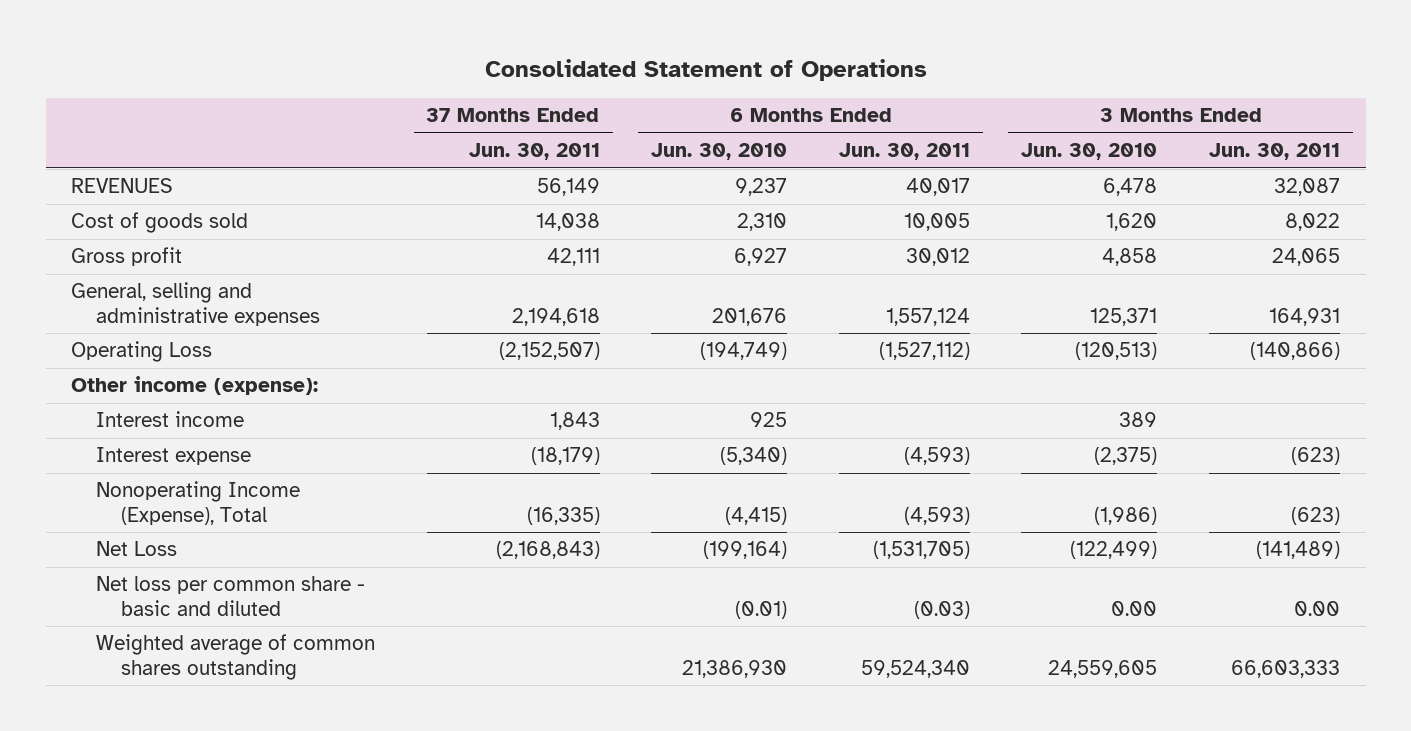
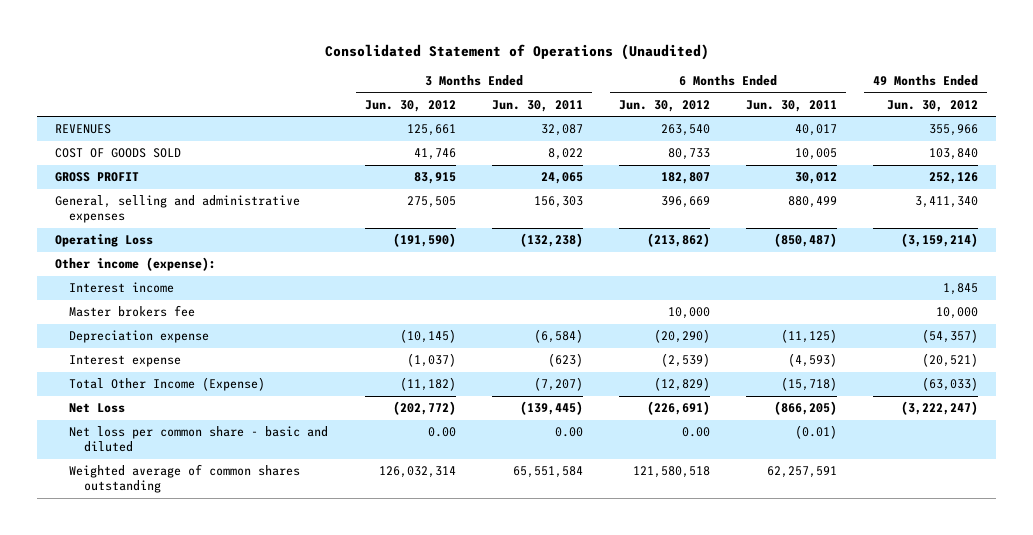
- Consolidated Statement of Operations
+ Consolidated Statement of Operations (Unaudited)
- | 37 Months Ended Jun. 30, 2011 | 6 Months Ended Jun. 30, 2010 | 6 Months Ended Jun. 30, 2011 | 3 Months Ended Jun. 30, 2010 | 3 Months Ended Jun. 30, 2011
+ | 3 Months Ended Jun. 30, 2012 | 3 Months Ended Jun. 30, 2011 | 6 Months Ended Jun. 30, 2012 | 6 Months Ended Jun. 30, 2011 | 49 Months Ended Jun. 30, 2012
- Cost of goods sold | 14,038 | 2,310 | 10,005 | 1,620 | 8,022
- Gross profit | 42,111 | 6,927 | 30,012 | 4,858 | 24,065
- General, selling and administrative expenses | 2,194,618 | 201,676 | 1,557,124 | 125,371 | 164,931
- Operating Loss | (2,152,507) | (194,749) | (1,527,112) | (120,513) | (140,866)
+ COST OF GOODS SOLD | 41,746 | 8,022 | 80,733 | 10,005 | 103,840
+ GROSS PROFIT | 83,915 | 24,065 | 182,807 | 30,012 | 252,126
+ General, selling and administrative expenses | 275,505 | 156,303 | 396,669 | 880,499 | 3,411,340
+ Operating Loss | (191,590) | (132,238) | (213,862) | (850,487) | (3,159,214)
+ Master brokers fee | | | 10,000 | | 10,000
+ Depreciation expense | (10,145) | (6,584) | (20,290) | (11,125) | (54,357)
- Nonoperating Income (Expense), Total | (16,335) | (4,415) | (4,593) | (1,986) | (623)
- Net Loss | (2,168,843) | (199,164) | (1,531,705) | (122,499) | (141,489)
- Net loss per common share - basic and diluted | | (0.01) | (0.03) | 0.00 | 0.00
- Weighted average of common shares outstanding | | 21,386,930 | 59,524,340 | 24,559,605 | 66,603,333
+ Total Other Income (Expense) | (11,182) | (7,207) | (12,829) | (15,718) | (63,033)
+ Net Loss | (202,772) | (139,445) | (226,691) | (866,205) | (3,222,247)
+ Net loss per common share - basic and diluted | 0.00 | 0.00 | 0.00 | (0.01) |
+ Weighted average of common shares outstanding | 126,032,314 | 65,551,584 | 121,580,518 | 62,257,591 |

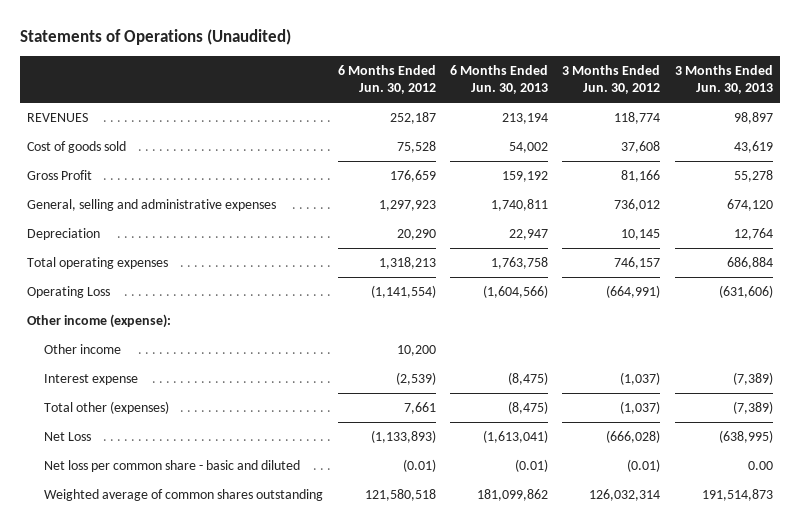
- Consolidated Statement of Operations (Unaudited)
+ Statements of Operations (Unaudited)
- | 3 Months Ended Jun. 30, 2012 | 3 Months Ended Jun. 30, 2011 | 6 Months Ended Jun. 30, 2012 | 6 Months Ended Jun. 30, 2011 | 49 Months Ended Jun. 30, 2012
+ | 6 Months Ended Jun. 30, 2012 | 6 Months Ended Jun. 30, 2013 | 3 Months Ended Jun. 30, 2012 | 3 Months Ended Jun. 30, 2013
- REVENUES | 125,661 | 32,087 | 263,540 | 40,017 | 355,966
- COST OF GOODS SOLD | 41,746 | 8,022 | 80,733 | 10,005 | 103,840
- GROSS PROFIT | 83,915 | 24,065 | 182,807 | 30,012 | 252,126
- General, selling and administrative expenses | 275,505 | 156,303 | 396,669 | 880,499 | 3,411,340
- Operating Loss | (191,590) | (132,238) | (213,862) | (850,487) | (3,159,214)
+ REVENUES | 252,187 | 213,194 | 118,774 | 98,897
+ Cost of goods sold | 75,528 | 54,002 | 37,608 | 43,619
+ Gross Profit | 176,659 | 159,192 | 81,166 | 55,278
+ General, selling and administrative expenses | 1,297,923 | 1,740,811 | 736,012 | 674,120
+ Depreciation | 20,290 | 22,947 | 10,145 | 12,764
+ Total operating expenses | 1,318,213 | 1,763,758 | 746,157 | 686,884
+ Operating Loss | (1,141,554) | (1,604,566) | (664,991) | (631,606)
- Interest income | | | | | 1,845
- Master brokers fee | | | 10,000 | | 10,000
- Depreciation expense | (10,145) | (6,584) | (20,290) | (11,125) | (54,357)
+ Other income | 10,200 | | |
- Total Other Income (Expense) | (11,182) | (7,207) | (12,829) | (15,718) | (63,033)
- Net Loss | (202,772) | (139,445) | (226,691) | (866,205) | (3,222,247)
- Net loss per common share - basic and diluted | 0.00 | 0.00 | 0.00 | (0.01) |
+ Total other (expenses) | 7,661 | (8,475) | (1,037) | (7,389)
+ Net Loss | (1,133,893) | (1,613,041) | (666,028) | (638,995)
+ Net loss per common share - basic and diluted | (0.01) | (0.01) | (0.01) | 0.00

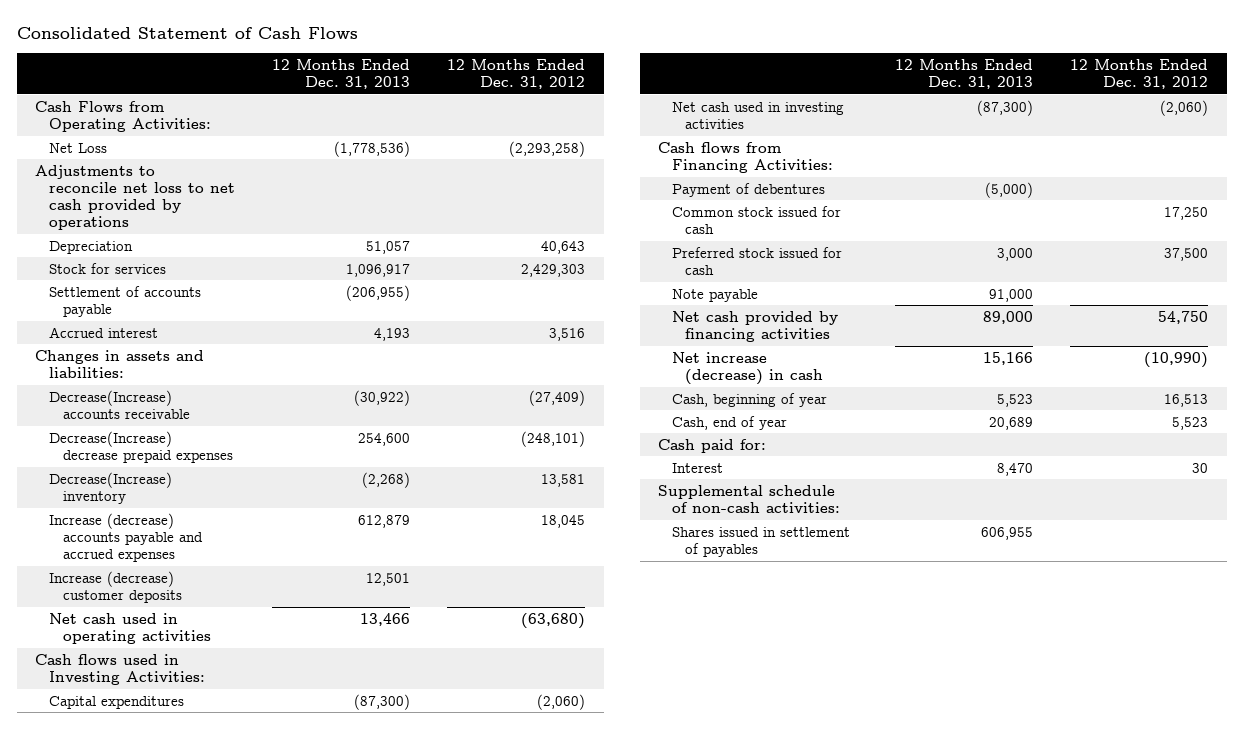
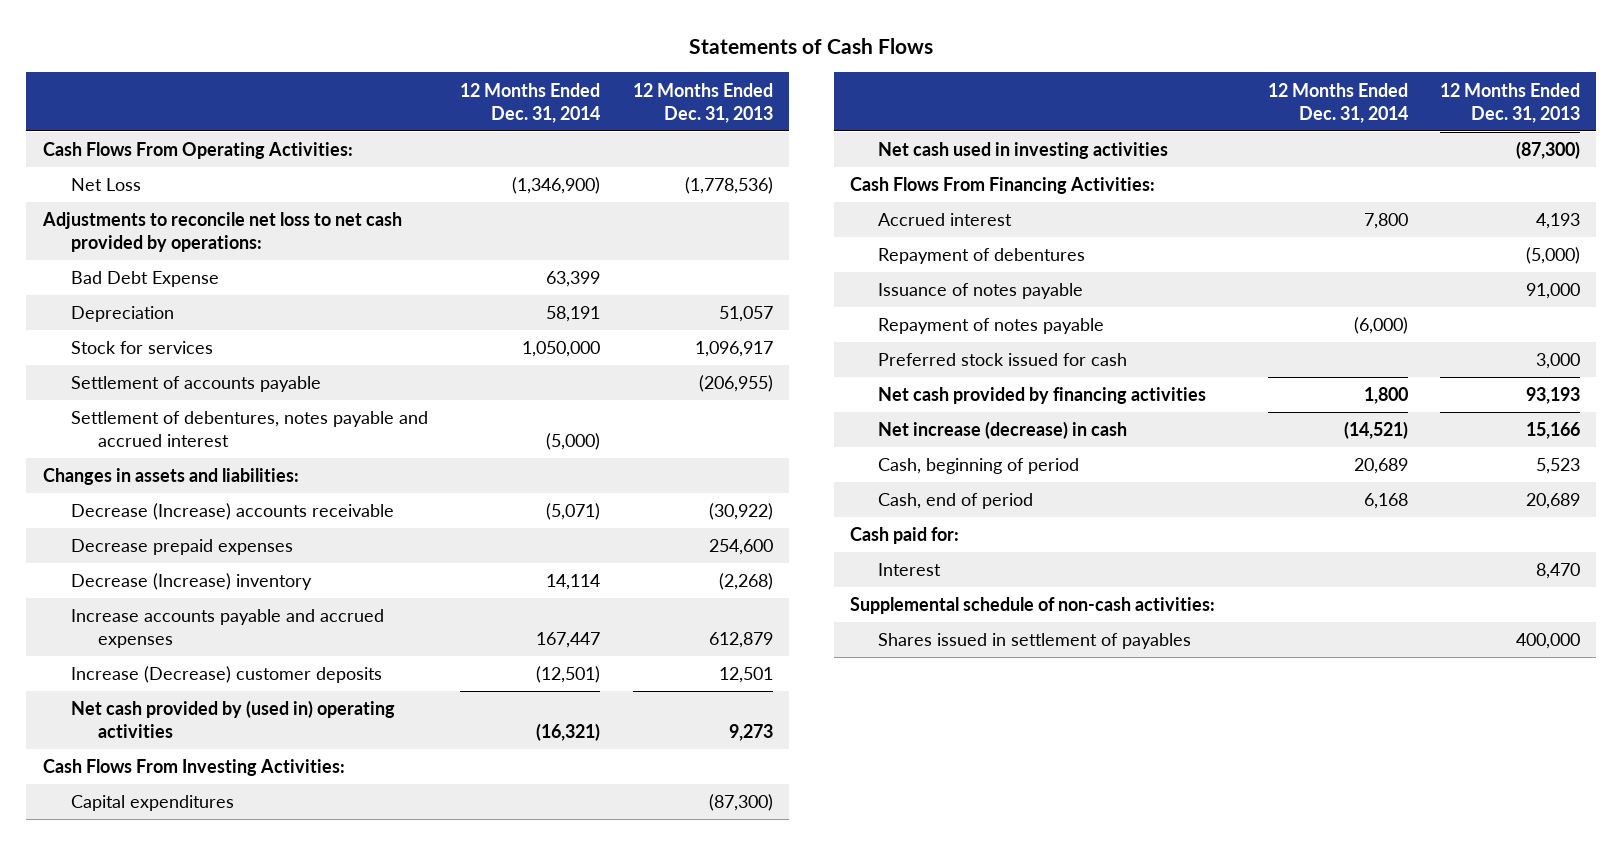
- Consolidated Statement of Cash Flows
+ Statements of Cash Flows
- | 12 Months Ended Dec. 31, 2013 | 12 Months Ended Dec. 31, 2012
+ | 12 Months Ended Dec. 31, 2014 | 12 Months Ended Dec. 31, 2013
- Cash Flows from Operating Activities:
+ Cash Flows From Operating Activities:
- Adjustments to reconcile net loss to net cash provided by operations
+ Adjustments to reconcile net loss to net cash provided by operations:
+ Bad Debt Expense | 63,399 |
+ Settlement of debentures, notes payable and accrued interest | (5,000) |
- Decrease(Increase) accounts receivable | (30,922) | (27,409)
- Decrease(Increase) decrease prepaid expenses | 254,600 | (248,101)
- Decrease(Increase) inventory | (2,268) | 13,581
- Increase (decrease) accounts payable and accrued expenses | 612,879 | 18,045
- Increase (decrease) customer deposits | 12,501 |
- Net cash used in operating activities | 13,466 | (63,680)
- Cash flows used in Investing Activities:
+ Decrease (Increase) accounts receivable | (5,071) | (30,922)
+ Decrease prepaid expenses | | 254,600
+ Decrease (Increase) inventory | 14,114 | (2,268)
+ Increase accounts payable and accrued expenses | 167,447 | 612,879
+ Increase (Decrease) customer deposits | (12,501) | 12,501
+ Net cash provided by (used in) operating activities | (16,321) | 9,273
+ Cash Flows From Investing Activities:
- Cash flows from Financing Activities:
- Payment of debentures | (5,000) |
- Common stock issued for cash | | 17,250
+ Cash Flows From Financing Activities:
moved down: Accrued interest | 7,800 | 4,193
+ Repayment of debentures | | (5,000)
+ Issuance of notes payable | | 91,000
+ Repayment of notes payable | (6,000) |
- Note payable | 91,000 |
- Net cash provided by financing activities | 89,000 | 54,750
+ Net cash provided by financing activities | 1,800 | 93,193
- Cash, beginning of year | 5,523 | 16,513
- Cash, end of year | 20,689 | 5,523
+ Cash, beginning of period | 20,689 | 5,523
+ Cash, end of period | 6,168 | 20,689
- Shares issued in settlement of payables | 606,955 |
+ Shares issued in settlement of payables | | 400,000

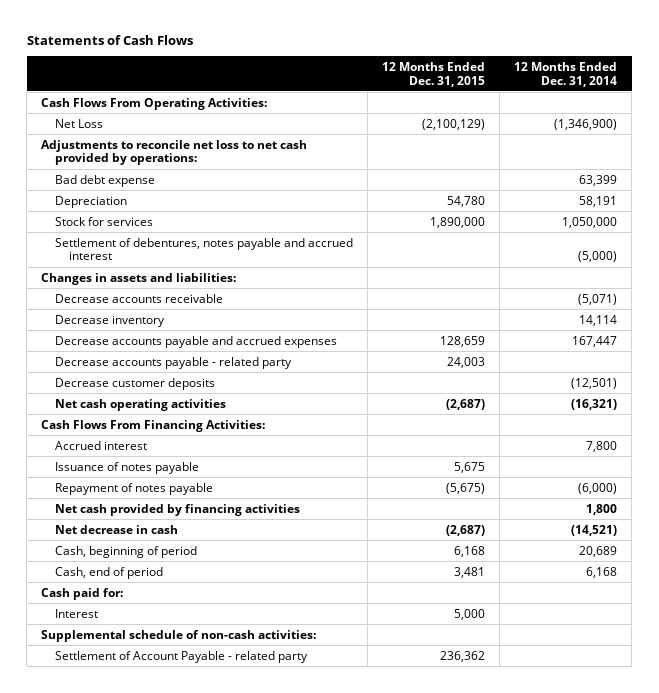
- | 12 Months Ended Dec. 31, 2014 | 12 Months Ended Dec. 31, 2013
+ | 12 Months Ended Dec. 31, 2015 | 12 Months Ended Dec. 31, 2014
- Bad Debt Expense | 63,399 |
+ Bad debt expense | | 63,399
- Settlement of accounts payable | | (206,955)
- Decrease (Increase) accounts receivable | (5,071) | (30,922)
- Decrease prepaid expenses | | 254,600
- Decrease (Increase) inventory | 14,114 | (2,268)
- Increase accounts payable and accrued expenses | 167,447 | 612,879
- Increase (Decrease) customer deposits | (12,501) | 12,501
- Net cash provided by (used in) operating activities | (16,321) | 9,273
- Cash Flows From Investing Activities:
- Capital expenditures | | (87,300)
- Net cash used in investing activities | | (87,300)
+ Decrease accounts receivable | | (5,071)
+ Decrease inventory | | 14,114
+ Decrease accounts payable and accrued expenses | 128,659 | 167,447
+ Decrease accounts payable - related party | 24,003 |
+ Decrease customer deposits | | (12,501)
+ Net cash operating activities | (2,687) | (16,321)
- Repayment of debentures | | (5,000)
- Preferred stock issued for cash | | 3,000
- Net increase (decrease) in cash | (14,521) | 15,166
+ Net decrease in cash | (2,687) | (14,521)
- Shares issued in settlement of payables | | 400,000
+ Settlement of Account Payable - related party | 236,362 |

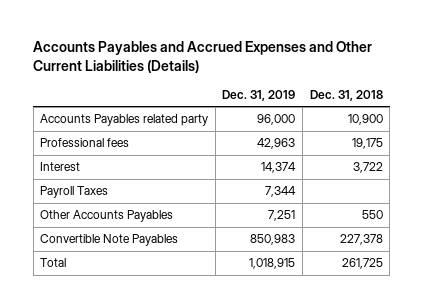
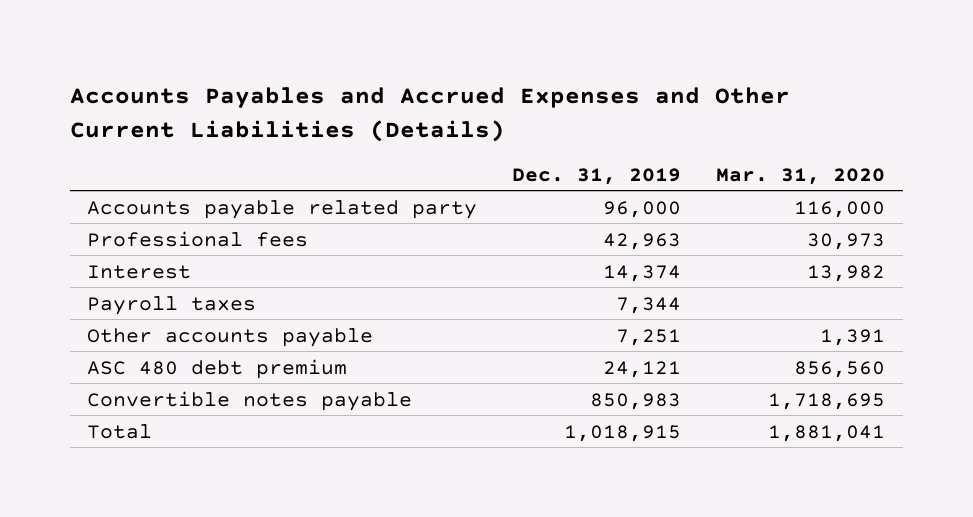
- | Dec. 31, 2019 | Dec. 31, 2018
+ | Dec. 31, 2019 | Mar. 31, 2020
- Accounts Payables related party | 96,000 | 10,900
+ Accounts payable related party | 96,000 | 116,000
- Payroll Taxes | 7,344 |
- Other Accounts Payables | 7,251 | 550
- Convertible Note Payables | 850,983 | 227,378
+ Payroll taxes | 7,344 |
+ Other accounts payable | 7,251 | 1,391
+ ASC 480 debt premium | 24,121 | 856,560
+ Convertible notes payable | 850,983 | 1,718,695

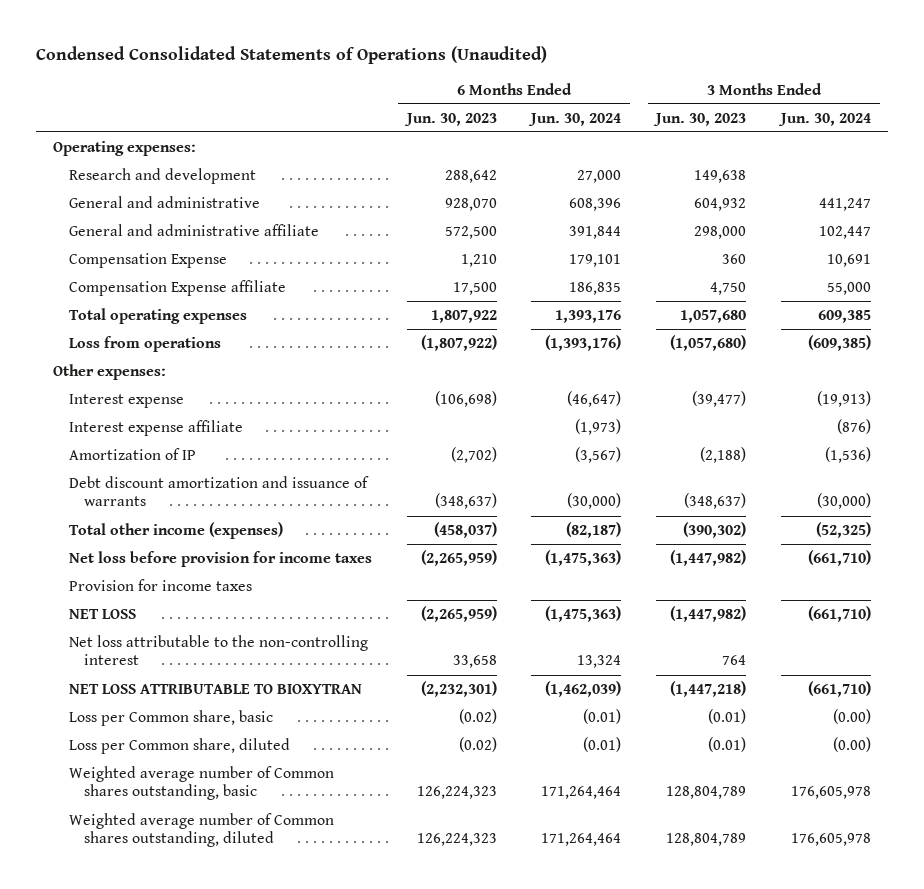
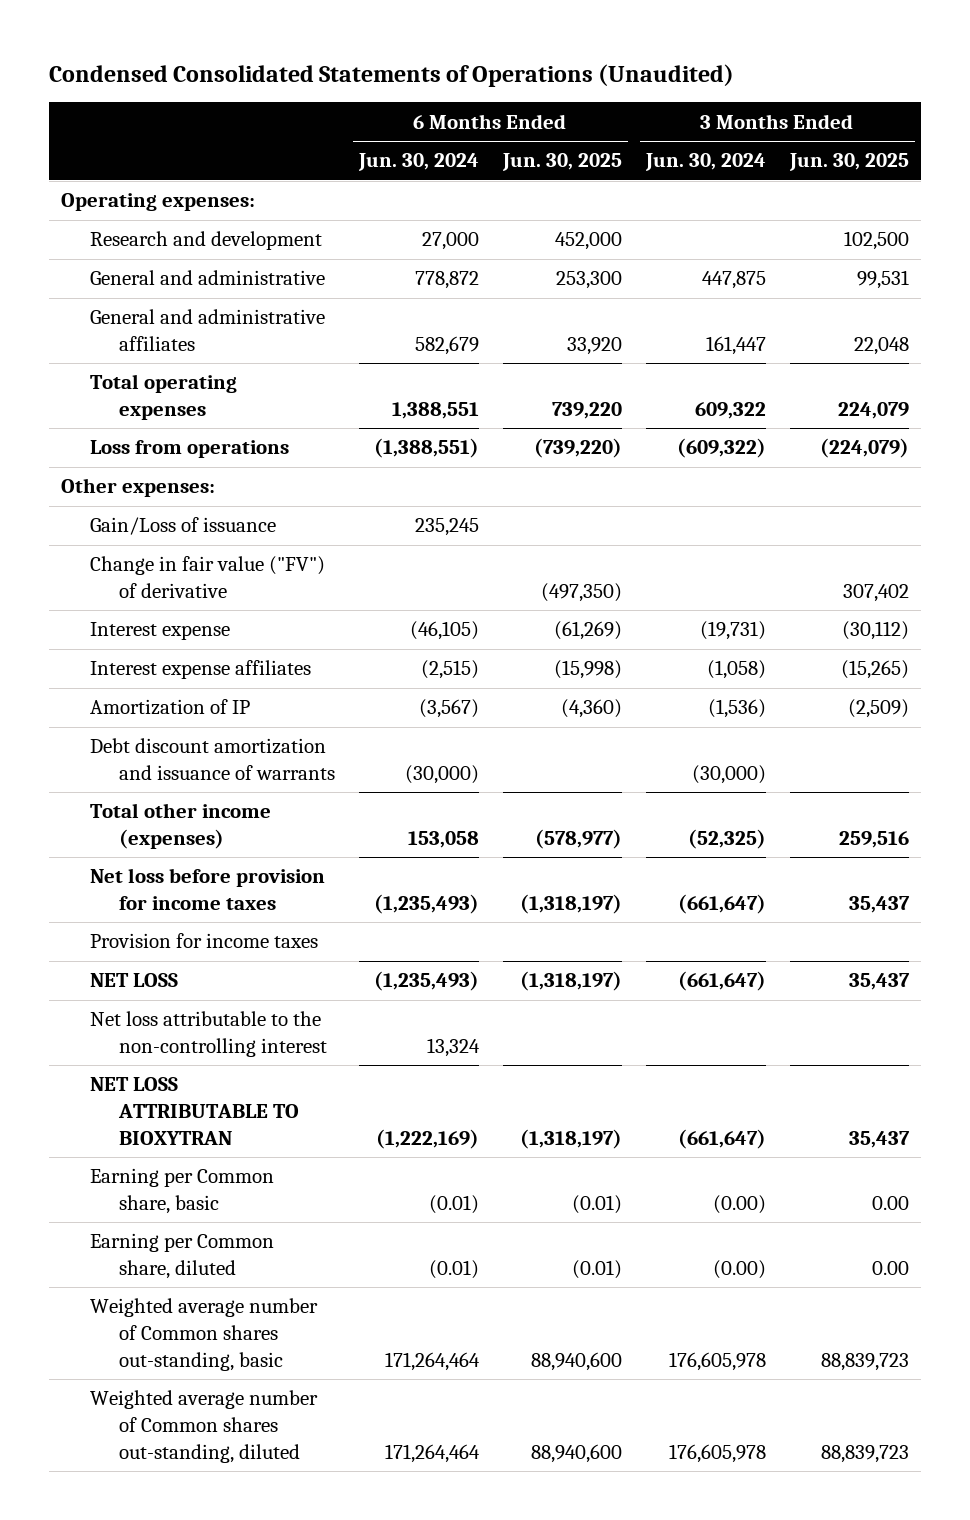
- | 6 Months Ended Jun. 30, 2023 | 6 Months Ended Jun. 30, 2024 | 3 Months Ended Jun. 30, 2023 | 3 Months Ended Jun. 30, 2024
+ | 6 Months Ended Jun. 30, 2024 | 6 Months Ended Jun. 30, 2025 | 3 Months Ended Jun. 30, 2024 | 3 Months Ended Jun. 30, 2025
- General and administrative | 928,070 | 608,396 | 604,932 | 441,247
- General and administrative affiliate | 572,500 | 391,844 | 298,000 | 102,447
- Compensation Expense | 1,210 | 179,101 | 360 | 10,691
- Compensation Expense affiliate | 17,500 | 186,835 | 4,750 | 55,000
- Total operating expenses | 1,807,922 | 1,393,176 | 1,057,680 | 609,385
- Loss from operations | (1,807,922) | (1,393,176) | (1,057,680) | (609,385)
+ General and administrative | 778,872 | 253,300 | 447,875 | 99,531
+ General and administrative affiliates | 582,679 | 33,920 | 161,447 | 22,048
+ Total operating expenses | 1,388,551 | 739,220 | 609,322 | 224,079
+ Loss from operations | (1,388,551) | (739,220) | (609,322) | (224,079)
- Interest expense | (106,698) | (46,647) | (39,477) | (19,913)
- Interest expense affiliate | | (1,973) | | (876)
+ Gain/Loss of issuance | 235,245 | | |
+ Change in fair value ("FV") of derivative | | (497,350) | | 307,402
+ Interest expense | (46,105) | (61,269) | (19,731) | (30,112)
+ Interest expense affiliates | (2,515) | (15,998) | (1,058) | (15,265)
- Total other income (expenses) | (458,037) | (82,187) | (390,302) | (52,325)
- Net loss before provision for income taxes | (2,265,959) | (1,475,363) | (1,447,982) | (661,710)
+ Total other income (expenses) | 153,058 | (578,977) | (52,325) | 259,516
+ Net loss before provision for income taxes | (1,235,493) | (1,318,197) | (661,647) | 35,437
- NET LOSS | (2,265,959) | (1,475,363) | (1,447,982) | (661,710)
+ NET LOSS | (1,235,493) | (1,318,197) | (661,647) | 35,437
- NET LOSS ATTRIBUTABLE TO BIOXYTRAN | (2,232,301) | (1,462,039) | (1,447,218) | (661,710)
- Loss per Common share, basic | (0.02) | (0.01) | (0.01) | (0.00)
- Loss per Common share, diluted | (0.02) | (0.01) | (0.01) | (0.00)
- Weighted average number of Common shares outstanding, basic | 126,224,323 | 171,264,464 | 128,804,789 | 176,605,978
- Weighted average number of Common shares outstanding, diluted | 126,224,323 | 171,264,464 | 128,804,789 | 176,605,978
+ NET LOSS ATTRIBUTABLE TO BIOXYTRAN | (1,222,169) | (1,318,197) | (661,647) | 35,437
+ Earning per Common share, basic | (0.01) | (0.01) | (0.00) | 0.00
+ Earning per Common share, diluted | (0.01) | (0.01) | (0.00) | 0.00
+ Weighted average number of Common shares out-standing, basic | 171,264,464 | 88,940,600 | 176,605,978 | 88,839,723
+ Weighted average number of Common shares out-standing, diluted | 171,264,464 | 88,940,600 | 176,605,978 | 88,839,723

